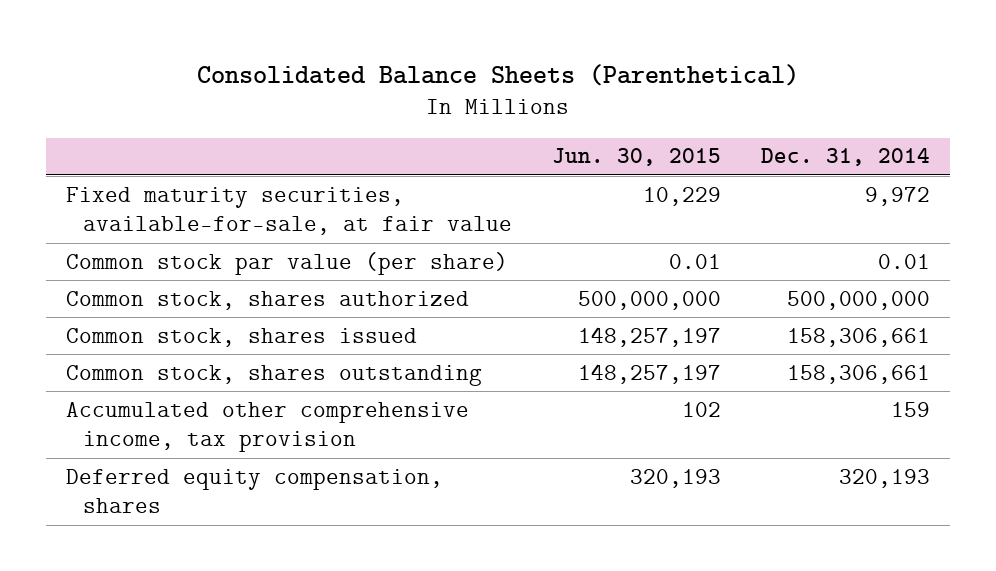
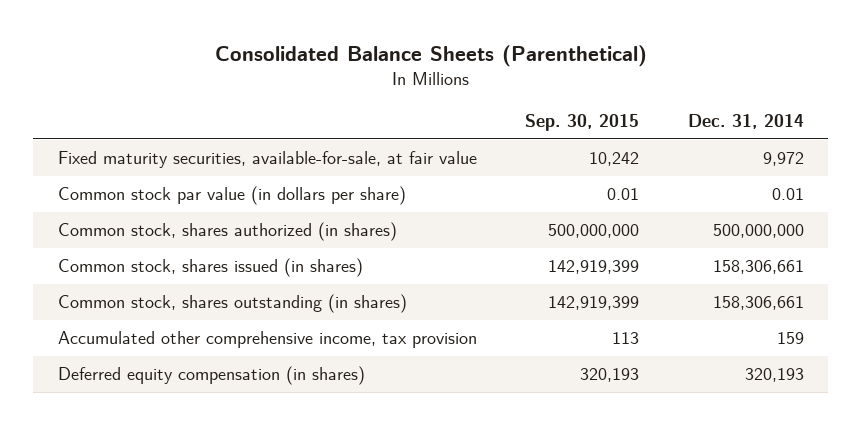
- | Jun. 30, 2015 | Dec. 31, 2014
+ | Sep. 30, 2015 | Dec. 31, 2014
- Common stock par value (per share) | 0.01 | 0.01
- Common stock, shares authorized | 500,000,000 | 500,000,000
- Common stock, shares issued | 148,257,197 | 158,306,661
- Common stock, shares outstanding | 148,257,197 | 158,306,661
+ Common stock par value (in dollars per share) | 0.01 | 0.01
+ Common stock, shares authorized (in shares) | 500,000,000 | 500,000,000
+ Common stock, shares issued (in shares) | 142,919,399 | 158,306,661
+ Common stock, shares outstanding (in shares) | 142,919,399 | 158,306,661
- Deferred equity compensation, shares | 320,193 | 320,193
+ Deferred equity compensation (in shares) | 320,193 | 320,193

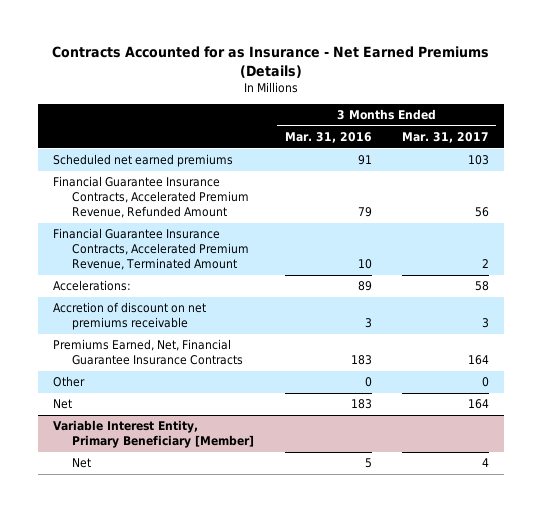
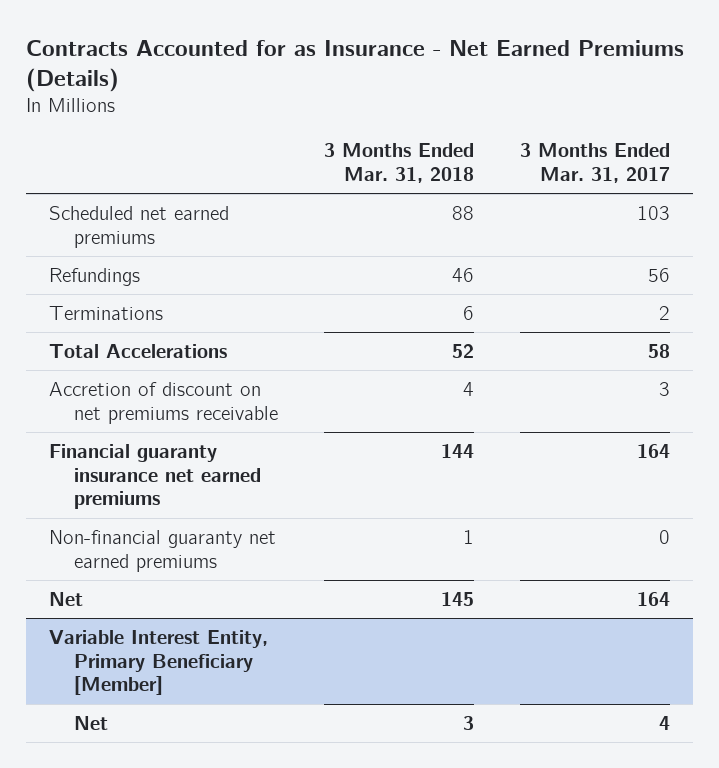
- | 3 Months Ended Mar. 31, 2016 | 3 Months Ended Mar. 31, 2017
+ | 3 Months Ended Mar. 31, 2018 | 3 Months Ended Mar. 31, 2017
- Financial Guarantee Insurance Contracts, Accelerated Premium Revenue, Refunded Amount | 79 | 56
- Financial Guarantee Insurance Contracts, Accelerated Premium Revenue, Terminated Amount | 10 | 2
- Accelerations: | 89 | 58
+ Refundings | 46 | 56
+ Terminations | 6 | 2
+ Total Accelerations | 52 | 58
- Premiums Earned, Net, Financial Guarantee Insurance Contracts | 183 | 164
- Other | 0 | 0
+ Financial guaranty insurance net earned premiums | 144 | 164
+ Non-financial guaranty net earned premiums | 1 | 0

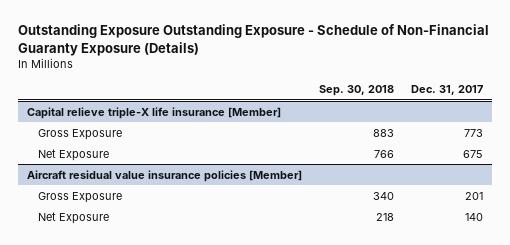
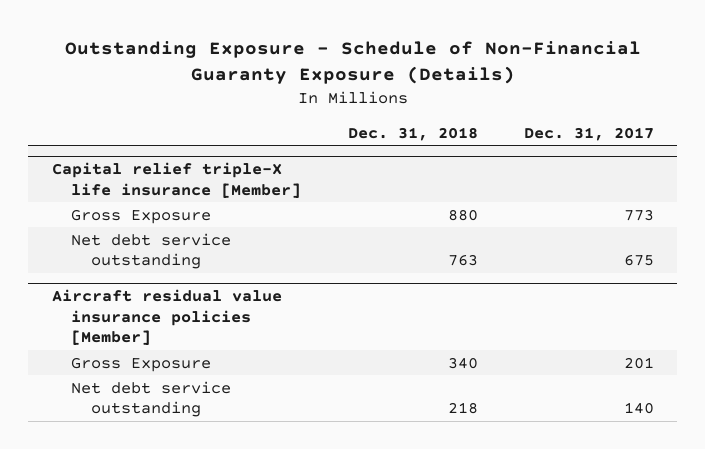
- Outstanding Exposure Outstanding Exposure - Schedule of Non-Financial Guaranty Exposure (Details)
+ Outstanding Exposure - Schedule of Non-Financial Guaranty Exposure (Details)
- | Sep. 30, 2018 | Dec. 31, 2017
+ | Dec. 31, 2018 | Dec. 31, 2017
- Capital relieve triple-X life insurance [Member]
+ Capital relief triple-X life insurance [Member]
- Net Exposure | 766 | 675
+ Net debt service outstanding | 763 | 675
@ Aircraft residual value insurance policies [Member]
- Net Exposure | 218 | 140
+ Net debt service outstanding | 218 | 140

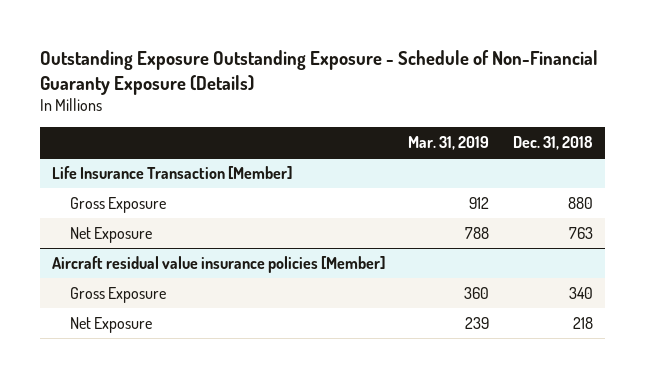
- Outstanding Exposure - Schedule of Non-Financial Guaranty Exposure (Details)
+ Outstanding Exposure Outstanding Exposure - Schedule of Non-Financial Guaranty Exposure (Details)
- | Dec. 31, 2018 | Dec. 31, 2017
+ | Mar. 31, 2019 | Dec. 31, 2018
- Capital relief triple-X life insurance [Member]
+ Life Insurance Transaction [Member]
- Net debt service outstanding | 763 | 675
+ Net Exposure | 788 | 763
@ Aircraft residual value insurance policies [Member]
- Net debt service outstanding | 218 | 140
+ Net Exposure | 239 | 218

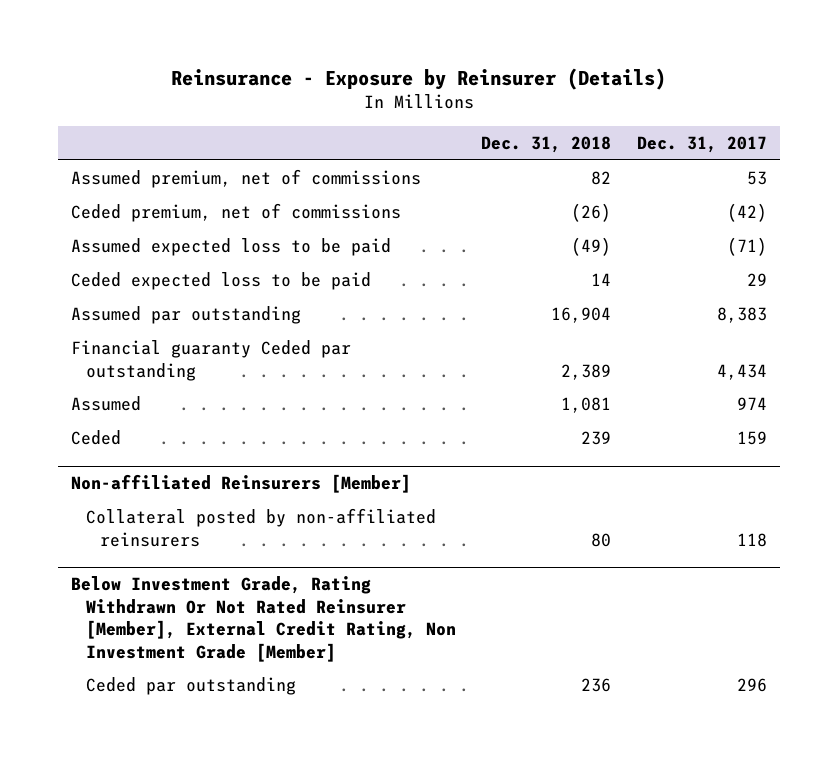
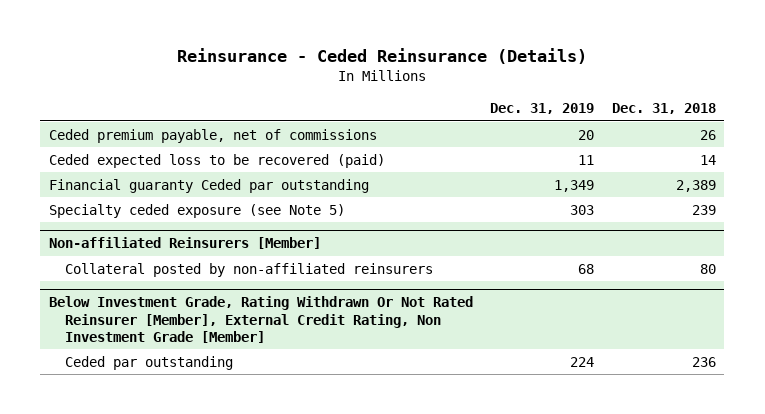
- Reinsurance - Exposure by Reinsurer (Details)
+ Reinsurance - Ceded Reinsurance (Details)
- | Dec. 31, 2018 | Dec. 31, 2017
+ | Dec. 31, 2019 | Dec. 31, 2018
- Assumed premium, net of commissions | 82 | 53
- Ceded premium, net of commissions | (26) | (42)
- Assumed expected loss to be paid | (49) | (71)
- Ceded expected loss to be paid | 14 | 29
- Assumed par outstanding | 16,904 | 8,383
+ Ceded premium payable, net of commissions | 20 | 26
+ Ceded expected loss to be recovered (paid) | 11 | 14
- Assumed | 1,081 | 974
- Ceded | 239 | 159
+ Specialty ceded exposure (see Note 5) | 303 | 239

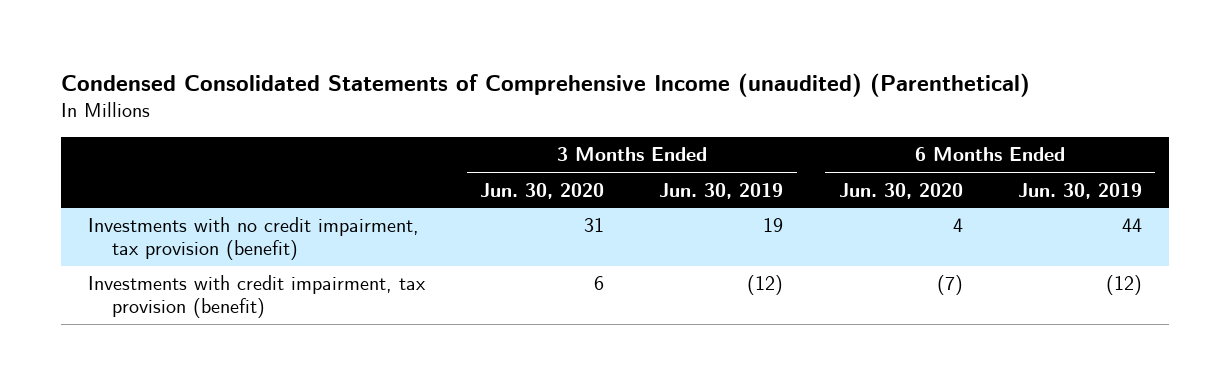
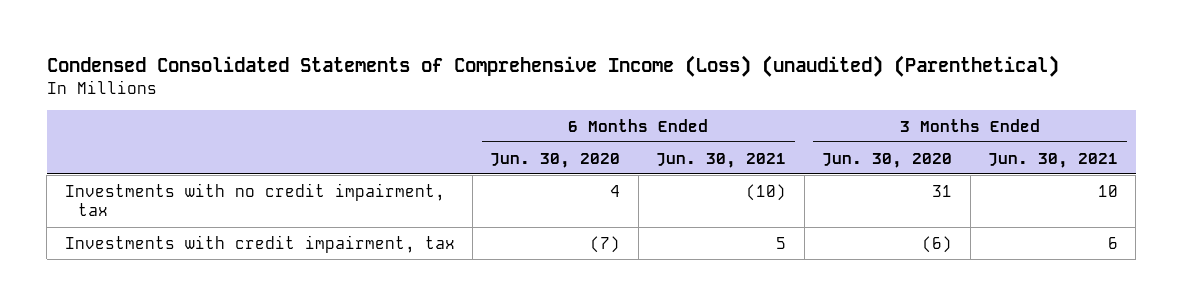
- Condensed Consolidated Statements of Comprehensive Income (unaudited) (Parenthetical)
+ Condensed Consolidated Statements of Comprehensive Income (Loss) (unaudited) (Parenthetical)
- | 3 Months Ended Jun. 30, 2020 | 3 Months Ended Jun. 30, 2019 | 6 Months Ended Jun. 30, 2020 | 6 Months Ended Jun. 30, 2019
+ | 6 Months Ended Jun. 30, 2020 | 6 Months Ended Jun. 30, 2021 | 3 Months Ended Jun. 30, 2020 | 3 Months Ended Jun. 30, 2021
- Investments with no credit impairment, tax provision (benefit) | 31 | 19 | 4 | 44
- Investments with credit impairment, tax provision (benefit) | 6 | (12) | (7) | (12)
+ Investments with no credit impairment, tax | 4 | (10) | 31 | 10
+ Investments with credit impairment, tax | (7) | 5 | (6) | 6

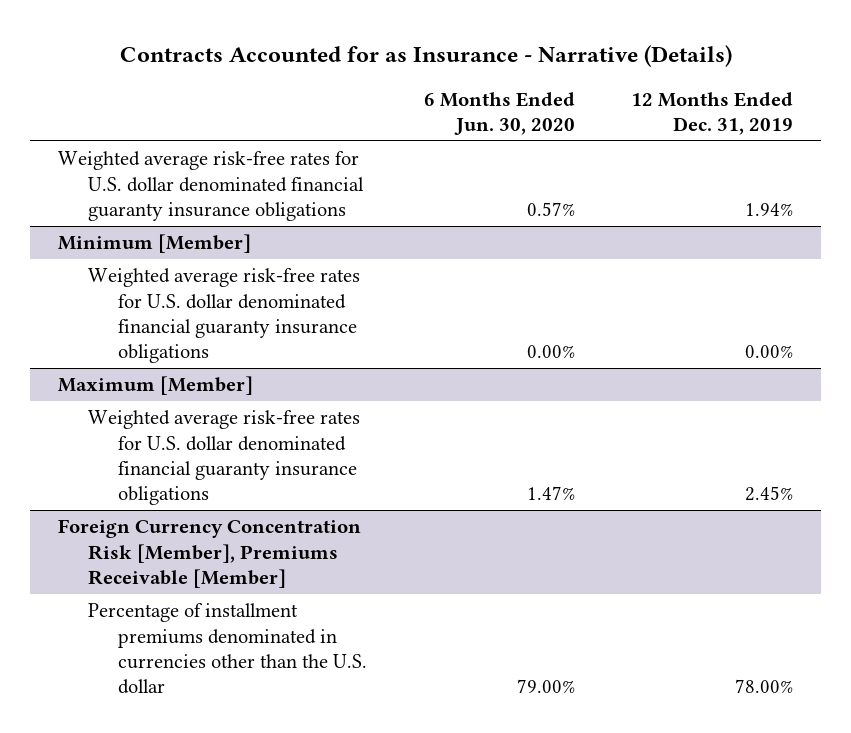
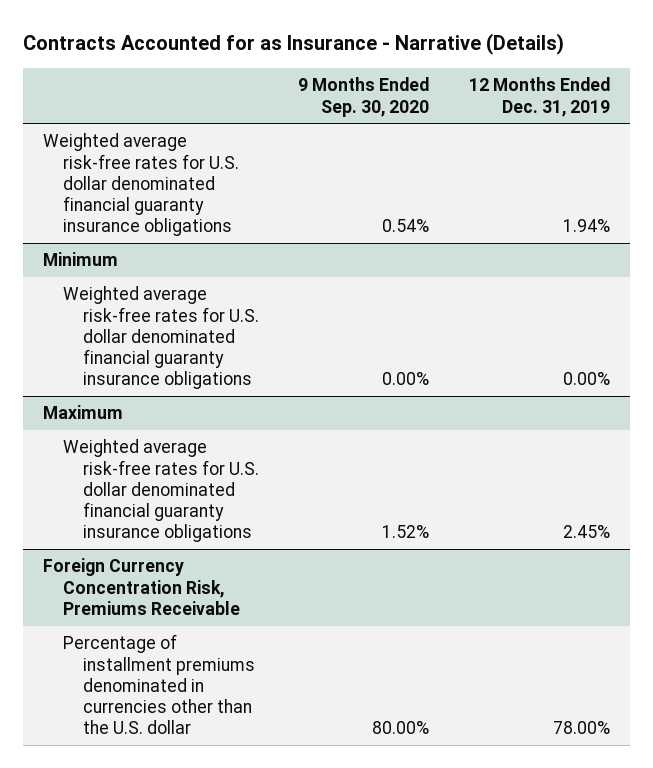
- | 6 Months Ended Jun. 30, 2020 | 12 Months Ended Dec. 31, 2019
+ | 9 Months Ended Sep. 30, 2020 | 12 Months Ended Dec. 31, 2019
- Minimum [Member]
+ Minimum
- Maximum [Member]
+ Maximum
- Foreign Currency Concentration Risk [Member], Premiums Receivable [Member]
+ Foreign Currency Concentration Risk, Premiums Receivable

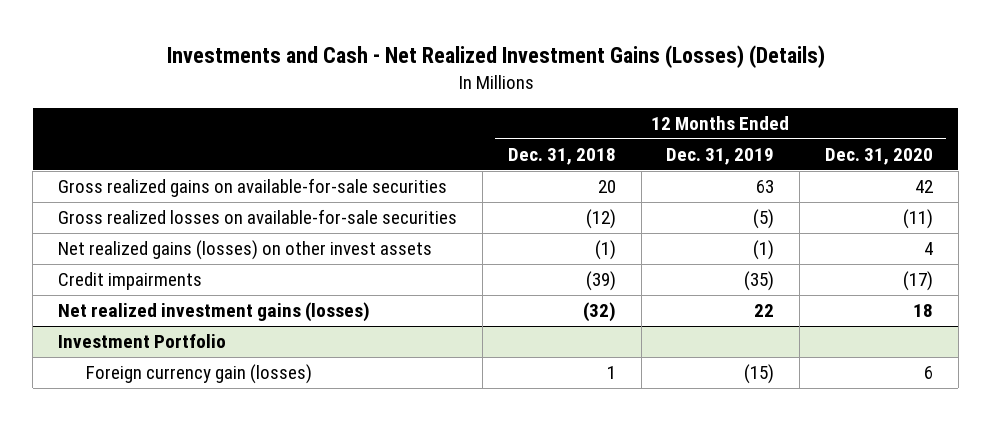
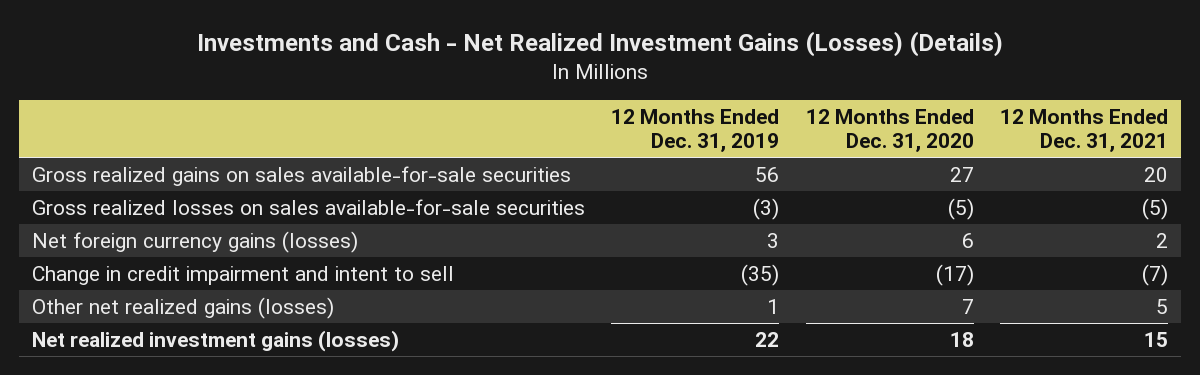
- | 12 Months Ended Dec. 31, 2018 | 12 Months Ended Dec. 31, 2019 | 12 Months Ended Dec. 31, 2020
+ | 12 Months Ended Dec. 31, 2019 | 12 Months Ended Dec. 31, 2020 | 12 Months Ended Dec. 31, 2021
- Gross realized gains on available-for-sale securities | 20 | 63 | 42
- Gross realized losses on available-for-sale securities | (12) | (5) | (11)
- Net realized gains (losses) on other invest assets | (1) | (1) | 4
- Credit impairments | (39) | (35) | (17)
+ Gross realized gains on sales available-for-sale securities | 56 | 27 | 20
+ Gross realized losses on sales available-for-sale securities | (3) | (5) | (5)
+ Net foreign currency gains (losses) | 3 | 6 | 2
+ Change in credit impairment and intent to sell | (35) | (17) | (7)
+ Other net realized gains (losses) | 1 | 7 | 5
- Investment Portfolio
- Foreign currency gain (losses) | 1 | (15) | 6

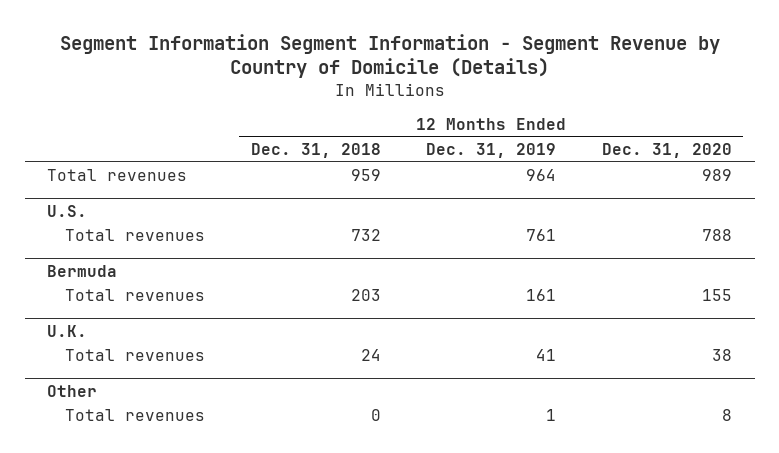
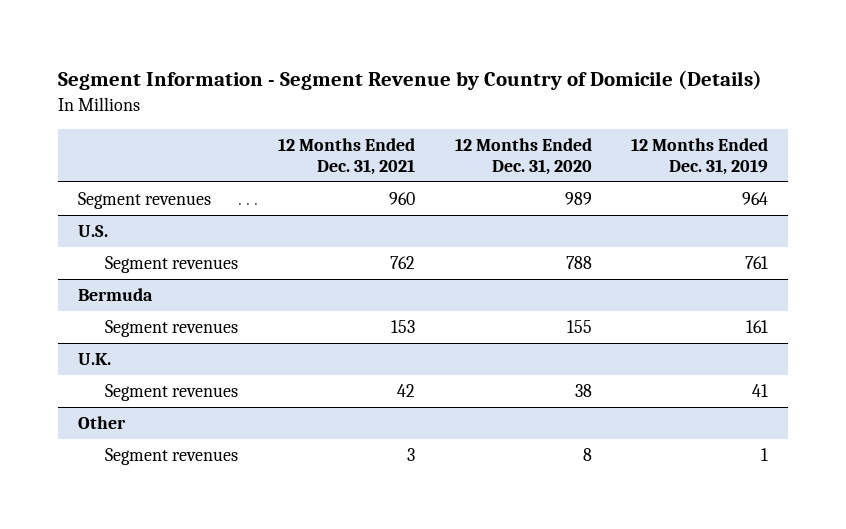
- Segment Information Segment Information - Segment Revenue by Country of Domicile (Details)
+ Segment Information - Segment Revenue by Country of Domicile (Details)
- | 12 Months Ended Dec. 31, 2018 | 12 Months Ended Dec. 31, 2019 | 12 Months Ended Dec. 31, 2020
+ | 12 Months Ended Dec. 31, 2021 | 12 Months Ended Dec. 31, 2020 | 12 Months Ended Dec. 31, 2019
- Total revenues | 959 | 964 | 989
+ Segment revenues | 960 | 989 | 964
@ U.S.
- Total revenues | 732 | 761 | 788
+ Segment revenues | 762 | 788 | 761
@ Bermuda
- Total revenues | 203 | 161 | 155
+ Segment revenues | 153 | 155 | 161
@ U.K.
- Total revenues | 24 | 41 | 38
+ Segment revenues | 42 | 38 | 41
@ Other
- Total revenues | 0 | 1 | 8
+ Segment revenues | 3 | 8 | 1

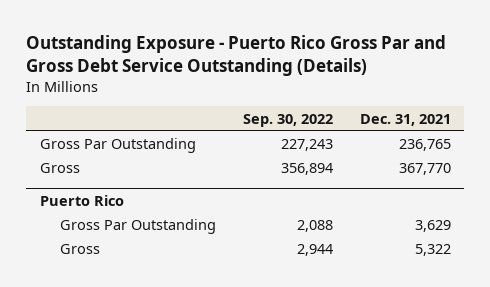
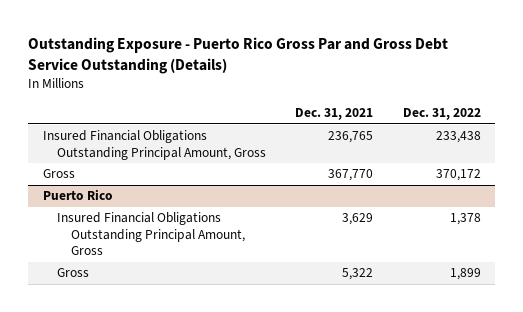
- | Sep. 30, 2022 | Dec. 31, 2021
+ | Dec. 31, 2021 | Dec. 31, 2022
- Gross Par Outstanding | 227,243 | 236,765
+ Insured Financial Obligations Outstanding Principal Amount, Gross | 236,765 | 233,438
@ Puerto Rico
- Gross Par Outstanding | 2,088 | 3,629
+ Insured Financial Obligations Outstanding Principal Amount, Gross | 3,629 | 1,378

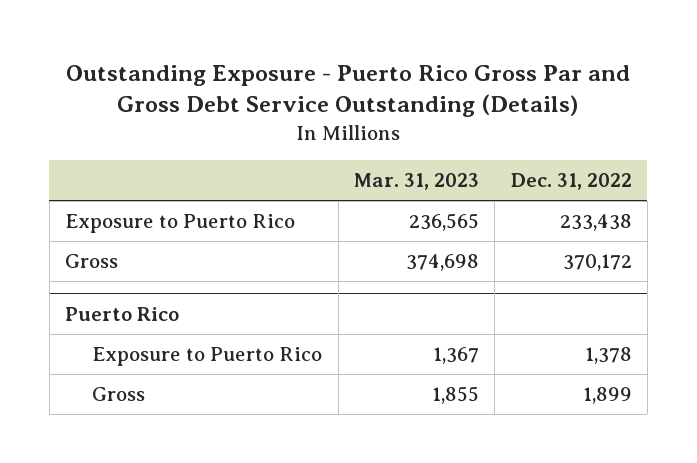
- | Dec. 31, 2021 | Dec. 31, 2022
+ | Mar. 31, 2023 | Dec. 31, 2022
- Insured Financial Obligations Outstanding Principal Amount, Gross | 236,765 | 233,438
+ Exposure to Puerto Rico | 236,565 | 233,438
@ Puerto Rico
- Insured Financial Obligations Outstanding Principal Amount, Gross | 3,629 | 1,378
+ Exposure to Puerto Rico | 1,367 | 1,378

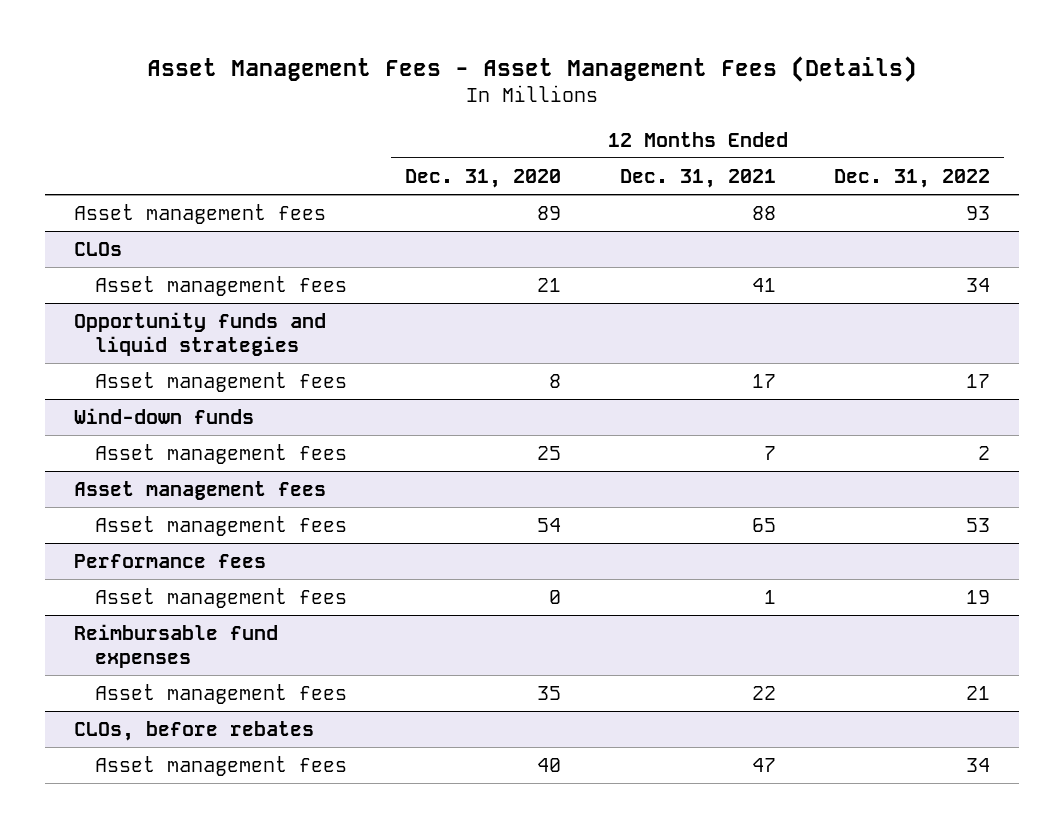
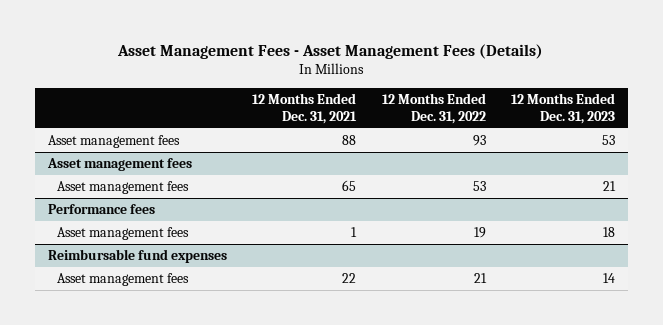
- | 12 Months Ended Dec. 31, 2020 | 12 Months Ended Dec. 31, 2021 | 12 Months Ended Dec. 31, 2022
+ | 12 Months Ended Dec. 31, 2021 | 12 Months Ended Dec. 31, 2022 | 12 Months Ended Dec. 31, 2023
- CLOs
- Asset management fees | 21 | 41 | 34
- Opportunity funds and liquid strategies
- Asset management fees | 8 | 17 | 17
- Wind-down funds
- Asset management fees | 25 | 7 | 2
- CLOs, before rebates
- Asset management fees | 40 | 47 | 34

